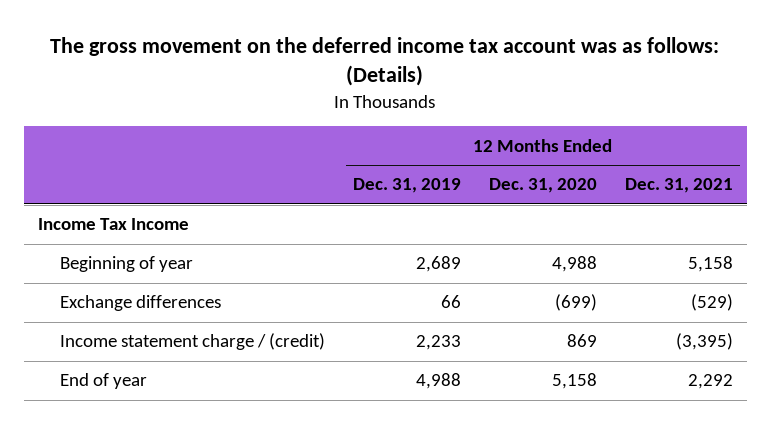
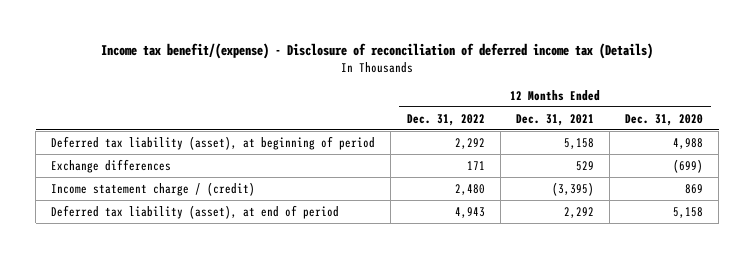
- The gross movement on the deferred income tax account was as follows: (Details)
+ Income tax benefit/(expense) - Disclosure of reconciliation of deferred income tax (Details)
- | 12 Months Ended Dec. 31, 2019 | 12 Months Ended Dec. 31, 2020 | 12 Months Ended Dec. 31, 2021
+ | 12 Months Ended Dec. 31, 2022 | 12 Months Ended Dec. 31, 2021 | 12 Months Ended Dec. 31, 2020
- Income Tax Income
- Beginning of year | 2,689 | 4,988 | 5,158
- Exchange differences | 66 | (699) | (529)
+ Deferred tax liability (asset), at beginning of period | 2,292 | 5,158 | 4,988
+ Exchange differences | 171 | 529 | (699)
- End of year | 4,988 | 5,158 | 2,292
+ Deferred tax liability (asset), at end of period | 4,943 | 2,292 | 5,158

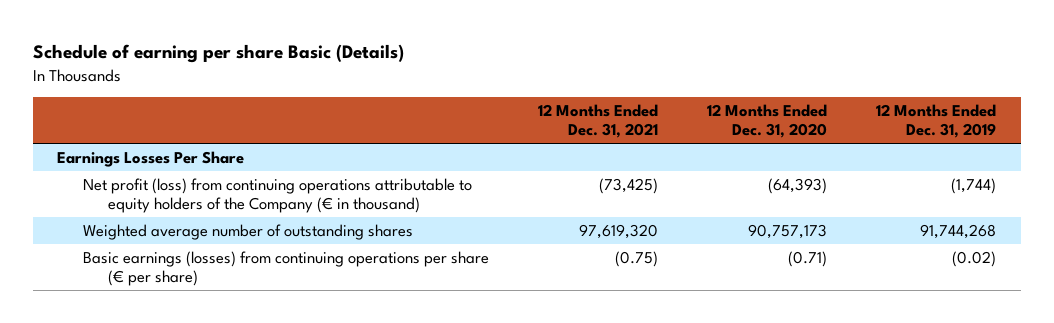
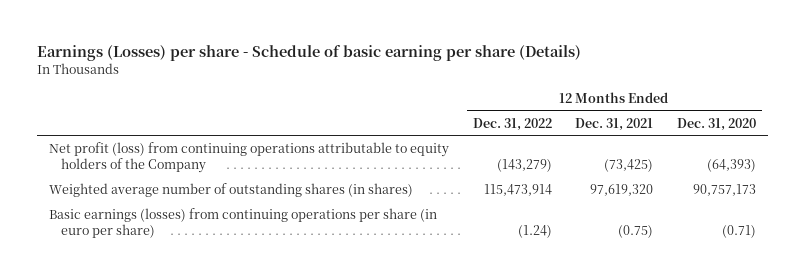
- Schedule of earning per share Basic (Details)
+ Earnings (Losses) per share - Schedule of basic earning per share (Details)
- | 12 Months Ended Dec. 31, 2021 | 12 Months Ended Dec. 31, 2020 | 12 Months Ended Dec. 31, 2019
+ | 12 Months Ended Dec. 31, 2022 | 12 Months Ended Dec. 31, 2021 | 12 Months Ended Dec. 31, 2020
- Earnings Losses Per Share
- Net profit (loss) from continuing operations attributable to equity holders of the Company (€ in thousand) | (73,425) | (64,393) | (1,744)
- Weighted average number of outstanding shares | 97,619,320 | 90,757,173 | 91,744,268
- Basic earnings (losses) from continuing operations per share (€ per share) | (0.75) | (0.71) | (0.02)
+ Net profit (loss) from continuing operations attributable to equity holders of the Company | (143,279) | (73,425) | (64,393)
+ Weighted average number of outstanding shares (in shares) | 115,473,914 | 97,619,320 | 90,757,173
+ Basic earnings (losses) from continuing operations per share (in euro per share) | (1.24) | (0.75) | (0.71)

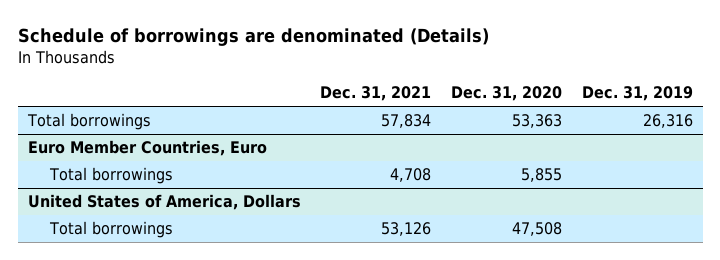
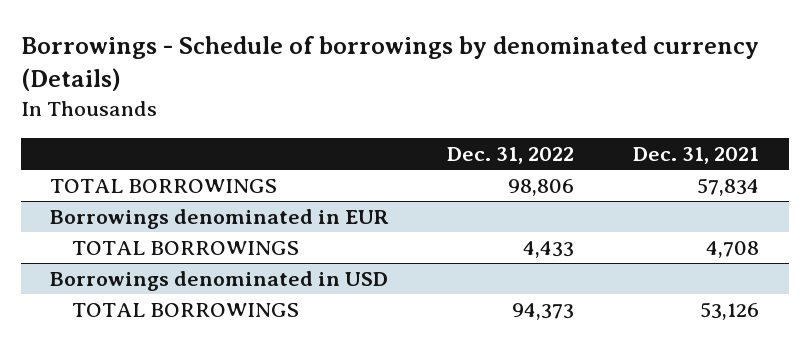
- Schedule of borrowings are denominated (Details)
+ Borrowings - Schedule of borrowings by denominated currency (Details)
- | Dec. 31, 2021 | Dec. 31, 2020 | Dec. 31, 2019
+ | Dec. 31, 2022 | Dec. 31, 2021
- Total borrowings | 57,834 | 53,363 | 26,316
- Euro Member Countries, Euro
- Total borrowings | 4,708 | 5,855 |
- United States of America, Dollars
- Total borrowings | 53,126 | 47,508 |
+ TOTAL BORROWINGS | 98,806 | 57,834
+ Borrowings denominated in EUR
+ TOTAL BORROWINGS | 4,433 | 4,708
+ Borrowings denominated in USD
+ TOTAL BORROWINGS | 94,373 | 53,126

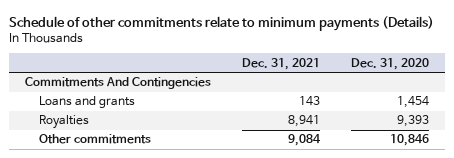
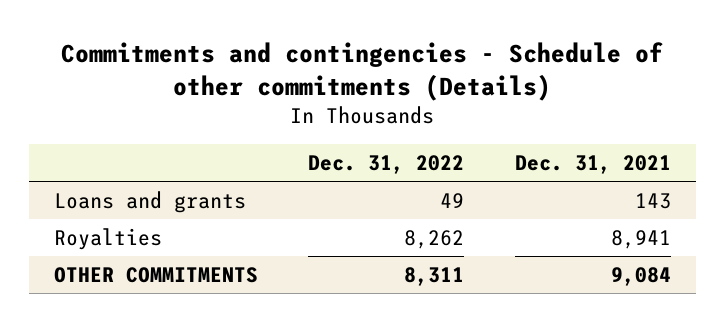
- Schedule of other commitments relate to minimum payments (Details)
+ Commitments and contingencies - Schedule of other commitments (Details)
- | Dec. 31, 2021 | Dec. 31, 2020
+ | Dec. 31, 2022 | Dec. 31, 2021
- Commitments And Contingencies
- Other commitments | 9,084 | 10,846
+ OTHER COMMITMENTS | 8,311 | 9,084

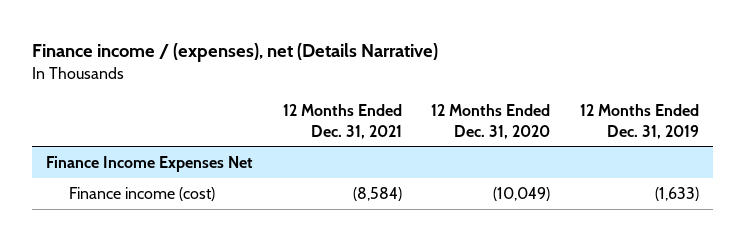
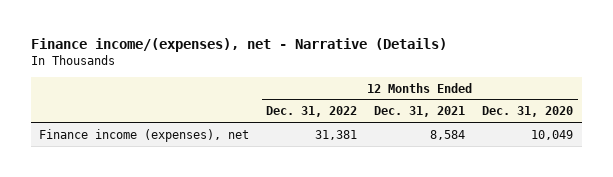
- Finance income / (expenses), net (Details Narrative)
+ Finance income/(expenses), net - Narrative (Details)
- | 12 Months Ended Dec. 31, 2021 | 12 Months Ended Dec. 31, 2020 | 12 Months Ended Dec. 31, 2019
+ | 12 Months Ended Dec. 31, 2022 | 12 Months Ended Dec. 31, 2021 | 12 Months Ended Dec. 31, 2020
- Finance Income Expenses Net
- Finance income (cost) | (8,584) | (10,049) | (1,633)
+ Finance income (expenses), net | 31,381 | 8,584 | 10,049

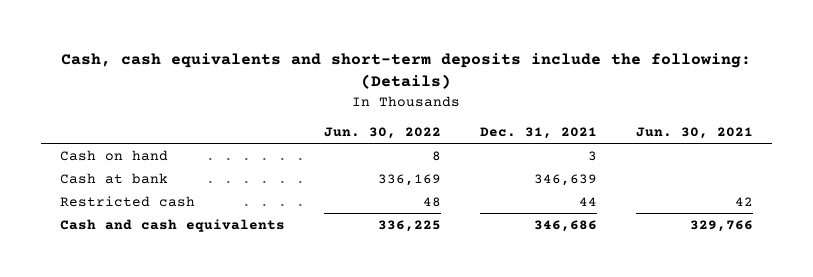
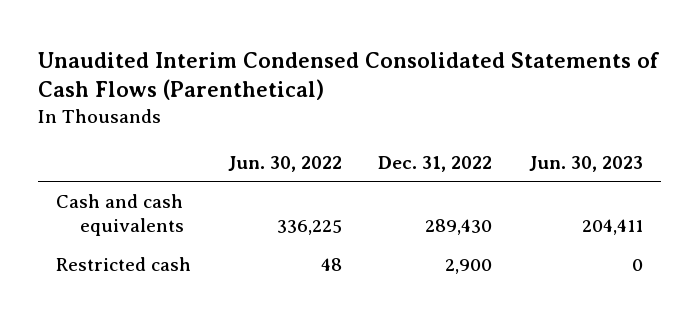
- Cash, cash equivalents and short-term deposits include the following: (Details)
+ Unaudited Interim Condensed Consolidated Statements of Cash Flows (Parenthetical)
- | Jun. 30, 2022 | Dec. 31, 2021 | Jun. 30, 2021
+ | Jun. 30, 2022 | Dec. 31, 2022 | Jun. 30, 2023
- Cash on hand | 8 | 3 |
- Cash at bank | 336,169 | 346,639 |
moved down: Restricted cash | 48 | 2,900 | 0

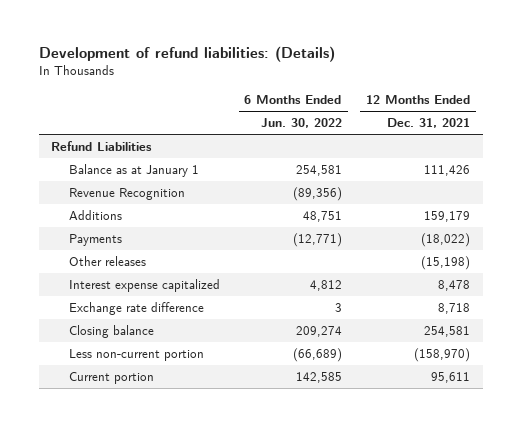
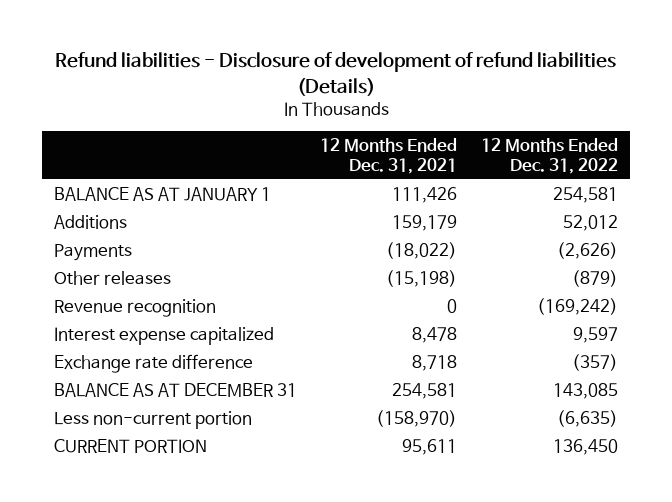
- Development of refund liabilities: (Details)
+ Refund liabilities - Disclosure of development of refund liabilities (Details)
- | 6 Months Ended Jun. 30, 2022 | 12 Months Ended Dec. 31, 2021
+ | 12 Months Ended Dec. 31, 2021 | 12 Months Ended Dec. 31, 2022
- Refund Liabilities
- Balance as at January 1 | 254,581 | 111,426
- Revenue Recognition | (89,356) |
+ BALANCE AS AT JANUARY 1 | 111,426 | 254,581
+ Revenue recognition | 0 | (169,242)
- Closing balance | 209,274 | 254,581
+ BALANCE AS AT DECEMBER 31 | 254,581 | 143,085
- Current portion | 142,585 | 95,611
+ CURRENT PORTION | 95,611 | 136,450

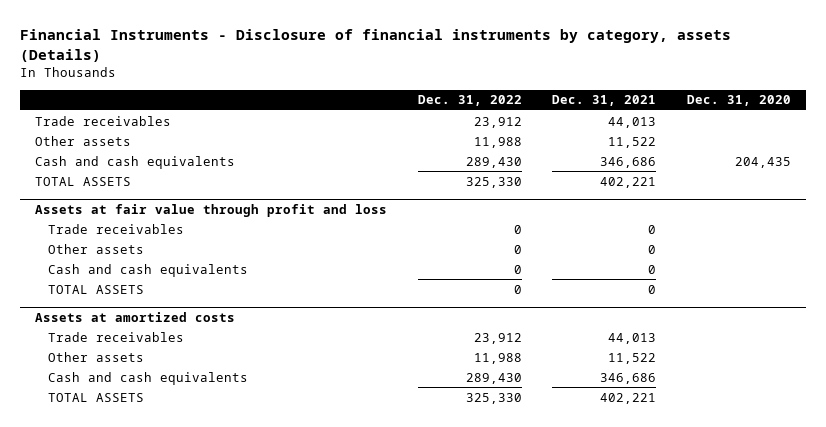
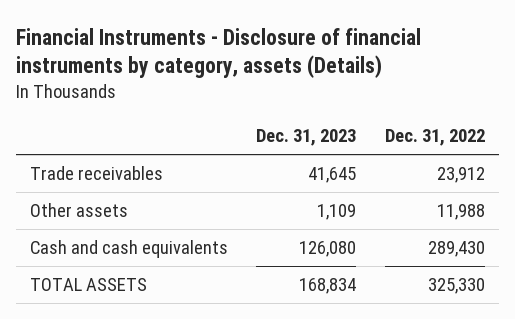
- | Dec. 31, 2022 | Dec. 31, 2021 | Dec. 31, 2020
+ | Dec. 31, 2023 | Dec. 31, 2022
- Assets at fair value through profit and loss
- Trade receivables | 0 | 0 |
- Other assets | 0 | 0 |
- Cash and cash equivalents | 0 | 0 |
- TOTAL ASSETS | 0 | 0 |
- Assets at amortized costs
- Trade receivables | 23,912 | 44,013 |
- Other assets | 11,988 | 11,522 |
- Cash and cash equivalents | 289,430 | 346,686 |
- TOTAL ASSETS | 325,330 | 402,221 |

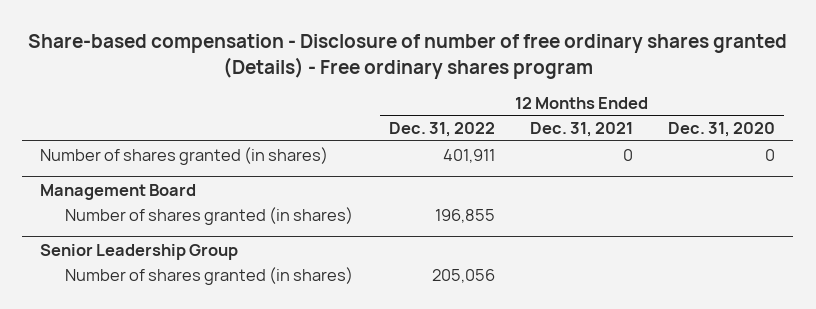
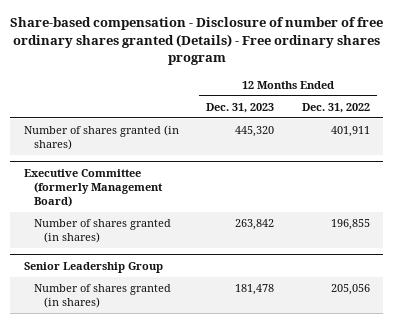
- | 12 Months Ended Dec. 31, 2022 | 12 Months Ended Dec. 31, 2021 | 12 Months Ended Dec. 31, 2020
+ | 12 Months Ended Dec. 31, 2023 | 12 Months Ended Dec. 31, 2022
- Management Board
+ Executive Committee (formerly Management Board)

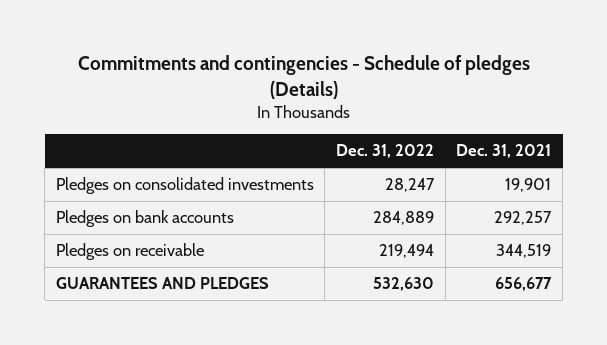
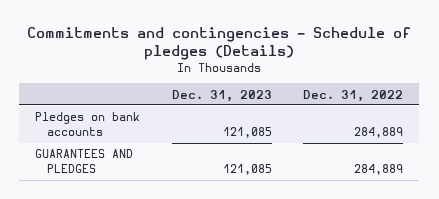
- | Dec. 31, 2022 | Dec. 31, 2021
+ | Dec. 31, 2023 | Dec. 31, 2022
- Pledges on consolidated investments | 28,247 | 19,901
- Pledges on receivable | 219,494 | 344,519
- GUARANTEES AND PLEDGES | 532,630 | 656,677
+ GUARANTEES AND PLEDGES | 121,085 | 284,889

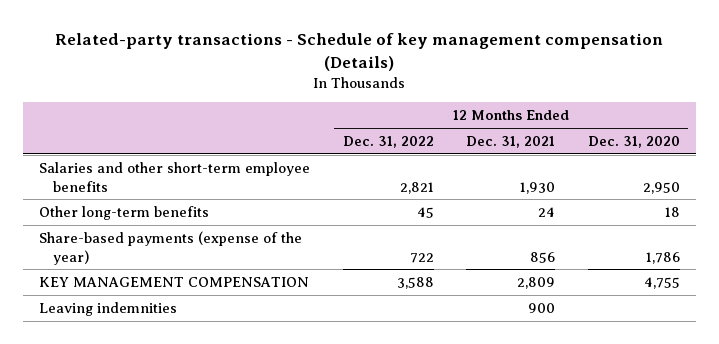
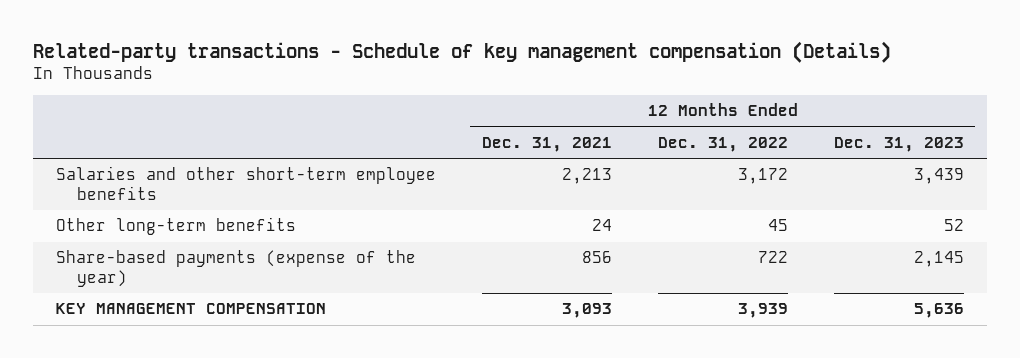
- | 12 Months Ended Dec. 31, 2022 | 12 Months Ended Dec. 31, 2021 | 12 Months Ended Dec. 31, 2020
+ | 12 Months Ended Dec. 31, 2021 | 12 Months Ended Dec. 31, 2022 | 12 Months Ended Dec. 31, 2023
- Salaries and other short-term employee benefits | 2,821 | 1,930 | 2,950
+ Salaries and other short-term employee benefits | 2,213 | 3,172 | 3,439
- KEY MANAGEMENT COMPENSATION | 3,588 | 2,809 | 4,755
- Leaving indemnities | | 900 |
+ KEY MANAGEMENT COMPENSATION | 3,093 | 3,939 | 5,636

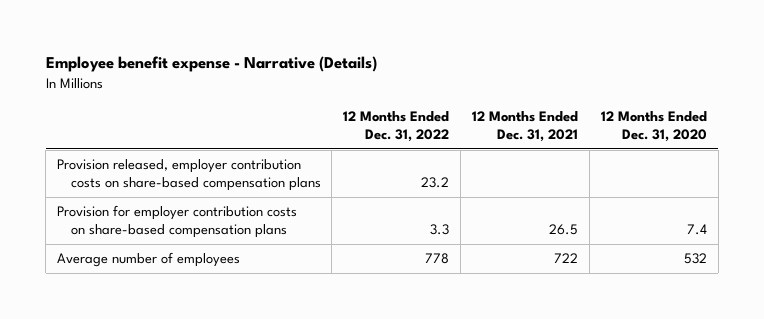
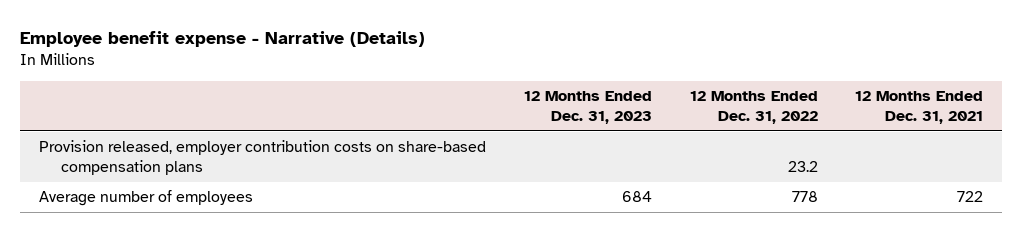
- | 12 Months Ended Dec. 31, 2022 | 12 Months Ended Dec. 31, 2021 | 12 Months Ended Dec. 31, 2020
+ | 12 Months Ended Dec. 31, 2023 | 12 Months Ended Dec. 31, 2022 | 12 Months Ended Dec. 31, 2021
- Provision for employer contribution costs on share-based compensation plans | 3.3 | 26.5 | 7.4

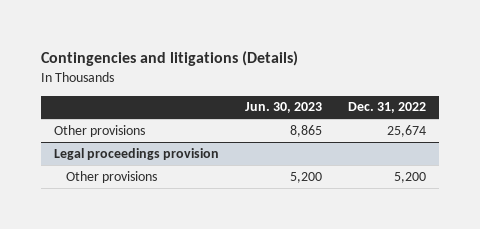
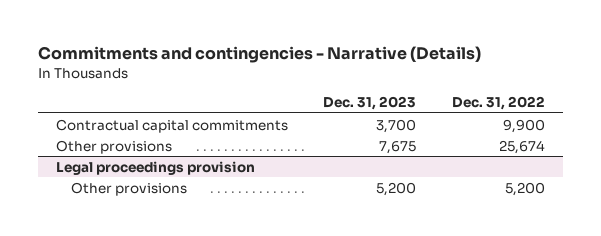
- Contingencies and litigations (Details)
+ Commitments and contingencies - Narrative (Details)
- | Jun. 30, 2023 | Dec. 31, 2022
+ | Dec. 31, 2023 | Dec. 31, 2022
+ Contractual capital commitments | 3,700 | 9,900

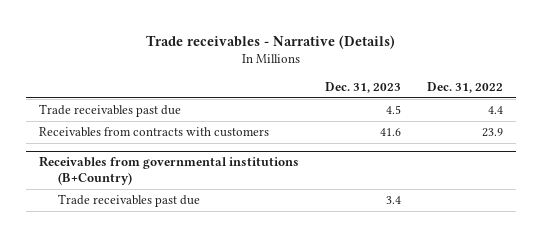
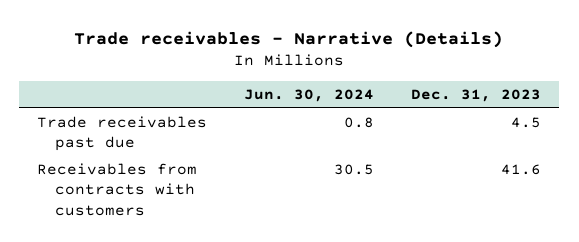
- | Dec. 31, 2023 | Dec. 31, 2022
+ | Jun. 30, 2024 | Dec. 31, 2023
- Receivables from governmental institutions (B+Country)
- Trade receivables past due | 3.4 |

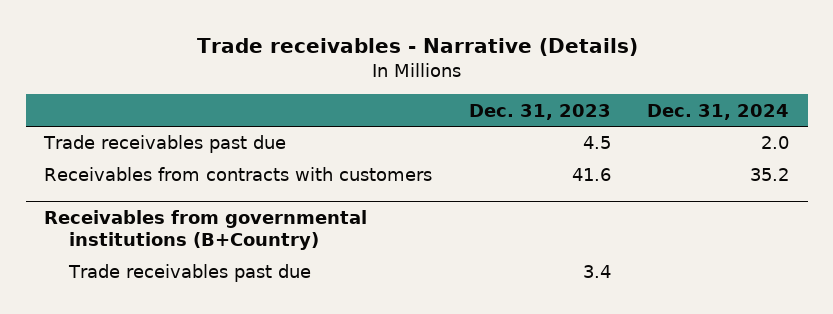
- | Jun. 30, 2024 | Dec. 31, 2023
+ | Dec. 31, 2023 | Dec. 31, 2024
+ Receivables from governmental institutions (B+Country)
+ Trade receivables past due | 3.4 |

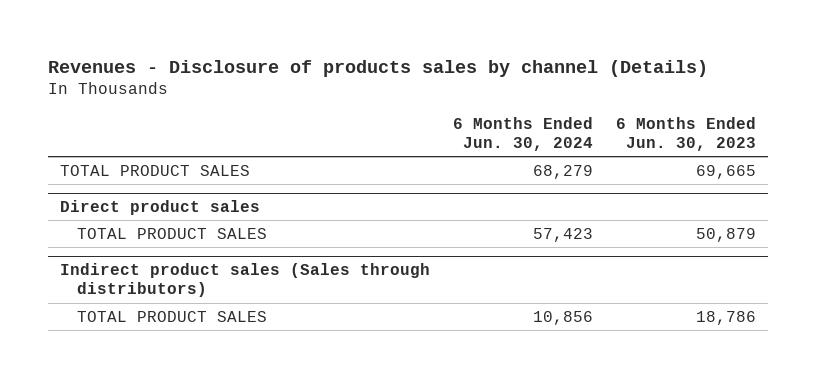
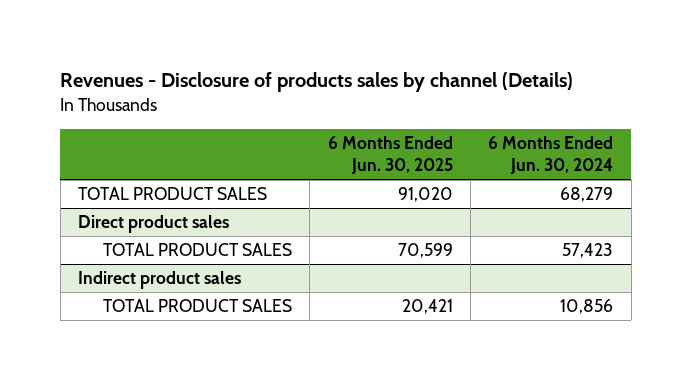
- | 6 Months Ended Jun. 30, 2024 | 6 Months Ended Jun. 30, 2023
+ | 6 Months Ended Jun. 30, 2025 | 6 Months Ended Jun. 30, 2024
- Indirect product sales (Sales through distributors)
+ Indirect product sales

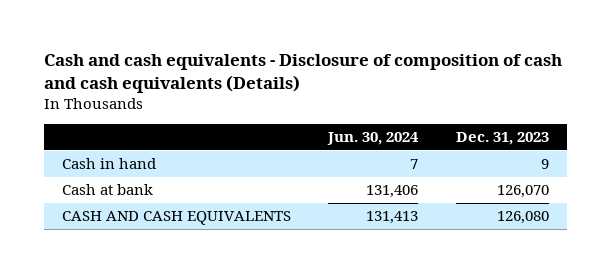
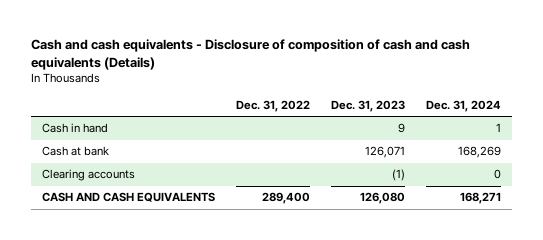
- | Jun. 30, 2024 | Dec. 31, 2023
+ | Dec. 31, 2022 | Dec. 31, 2023 | Dec. 31, 2024
- Cash at bank | 131,406 | 126,070
+ Cash at bank | | 126,071 | 168,269
+ Clearing accounts | | (1) | 0

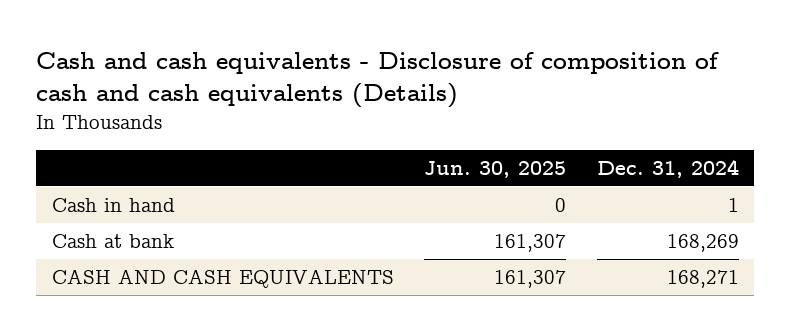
- | Dec. 31, 2022 | Dec. 31, 2023 | Dec. 31, 2024
+ | Jun. 30, 2025 | Dec. 31, 2024
- Clearing accounts | | (1) | 0

